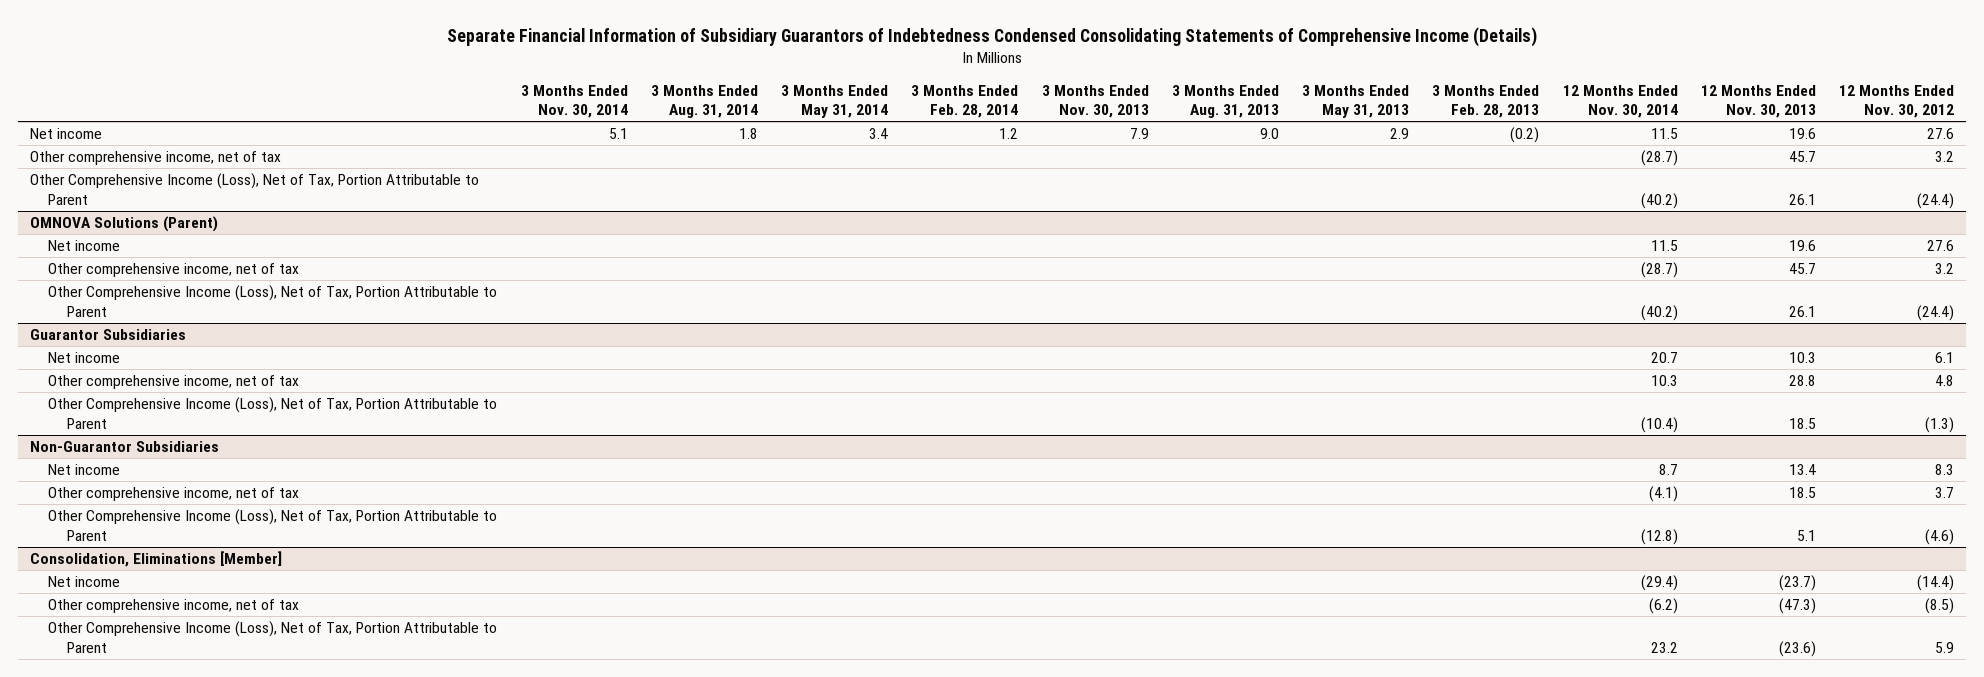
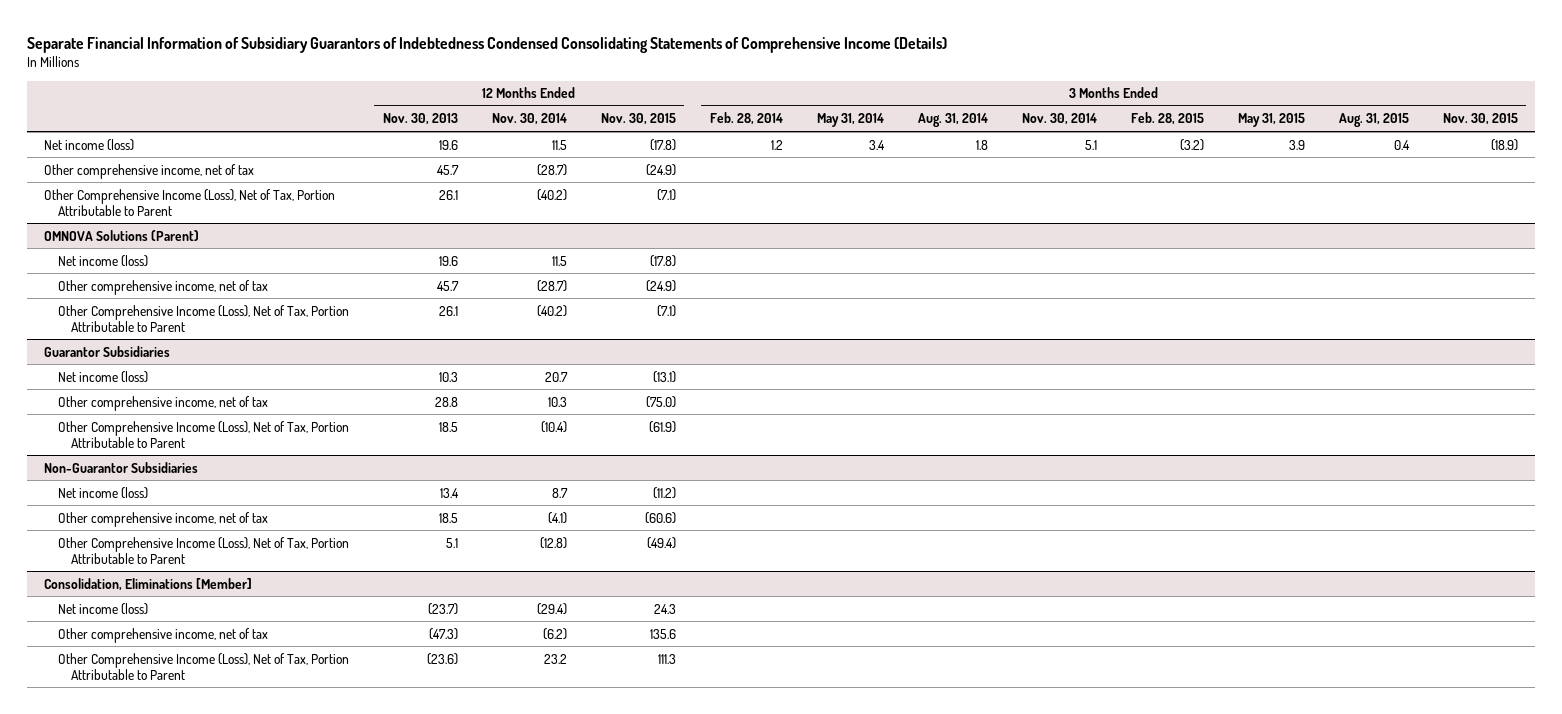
- | 3 Months Ended Nov. 30, 2014 | 3 Months Ended Aug. 31, 2014 | 3 Months Ended May 31, 2014 | 3 Months Ended Feb. 28, 2014 | 3 Months Ended Nov. 30, 2013 | 3 Months Ended Aug. 31, 2013 | 3 Months Ended May 31, 2013 | 3 Months Ended Feb. 28, 2013 | 12 Months Ended Nov. 30, 2014 | 12 Months Ended Nov. 30, 2013 | 12 Months Ended Nov. 30, 2012
+ | 12 Months Ended Nov. 30, 2013 | 12 Months Ended Nov. 30, 2014 | 12 Months Ended Nov. 30, 2015 | 3 Months Ended Feb. 28, 2014 | 3 Months Ended May 31, 2014 | 3 Months Ended Aug. 31, 2014 | 3 Months Ended Nov. 30, 2014 | 3 Months Ended Feb. 28, 2015 | 3 Months Ended May 31, 2015 | 3 Months Ended Aug. 31, 2015 | 3 Months Ended Nov. 30, 2015
- Net income | 5.1 | 1.8 | 3.4 | 1.2 | 7.9 | 9.0 | 2.9 | (0.2) | 11.5 | 19.6 | 27.6
+ Net income (loss) | 19.6 | 11.5 | (17.8) | 1.2 | 3.4 | 1.8 | 5.1 | (3.2) | 3.9 | 0.4 | (18.9)
@ OMNOVA Solutions (Parent)
- Net income | | | | | | | | | 11.5 | 19.6 | 27.6
+ Net income (loss) | 19.6 | 11.5 | (17.8) | | | | | | | |
@ Guarantor Subsidiaries
- Net income | | | | | | | | | 20.7 | 10.3 | 6.1
+ Net income (loss) | 10.3 | 20.7 | (13.1) | | | | | | | |
@ Non-Guarantor Subsidiaries
- Net income | | | | | | | | | 8.7 | 13.4 | 8.3
+ Net income (loss) | 13.4 | 8.7 | (11.2) | | | | | | | |
@ Consolidation, Eliminations [Member]
- Net income | | | | | | | | | (29.4) | (23.7) | (14.4)
+ Net income (loss) | (23.7) | (29.4) | 24.3 | | | | | | | |

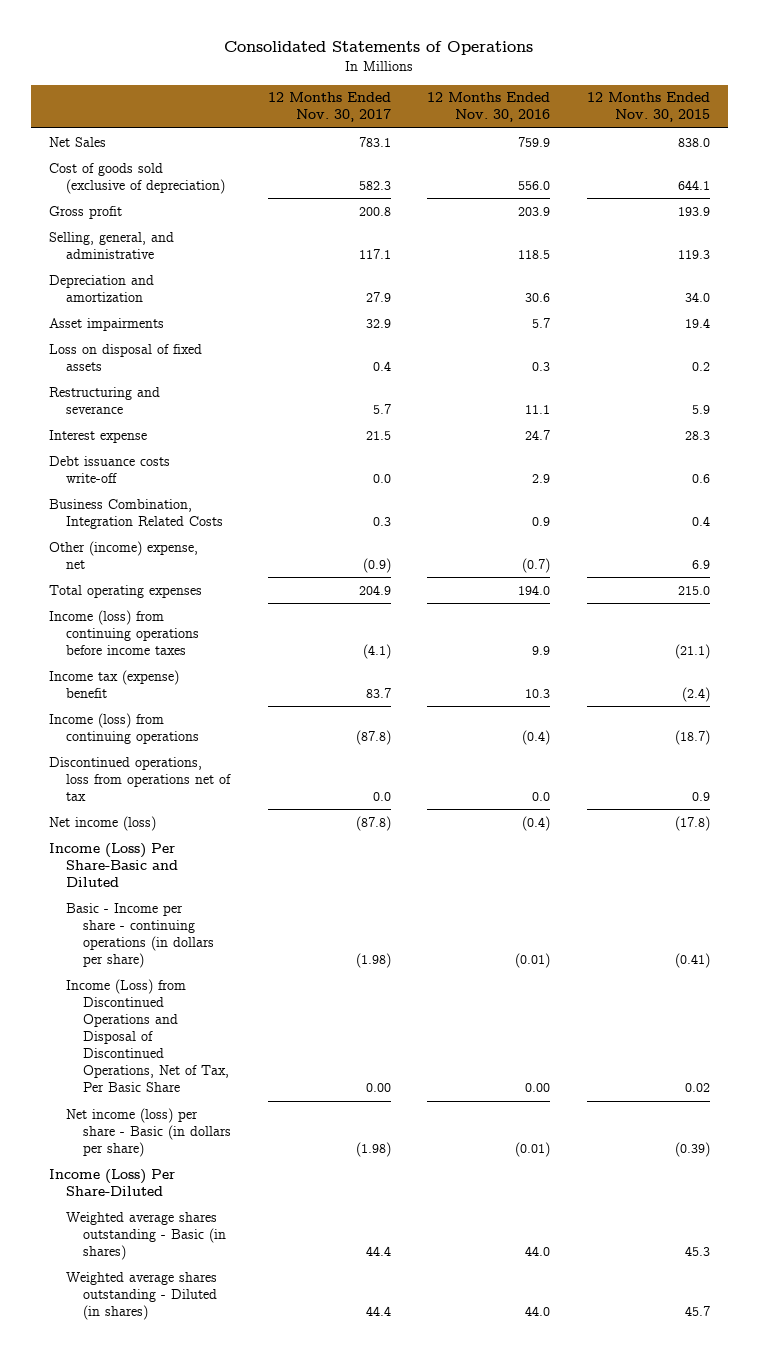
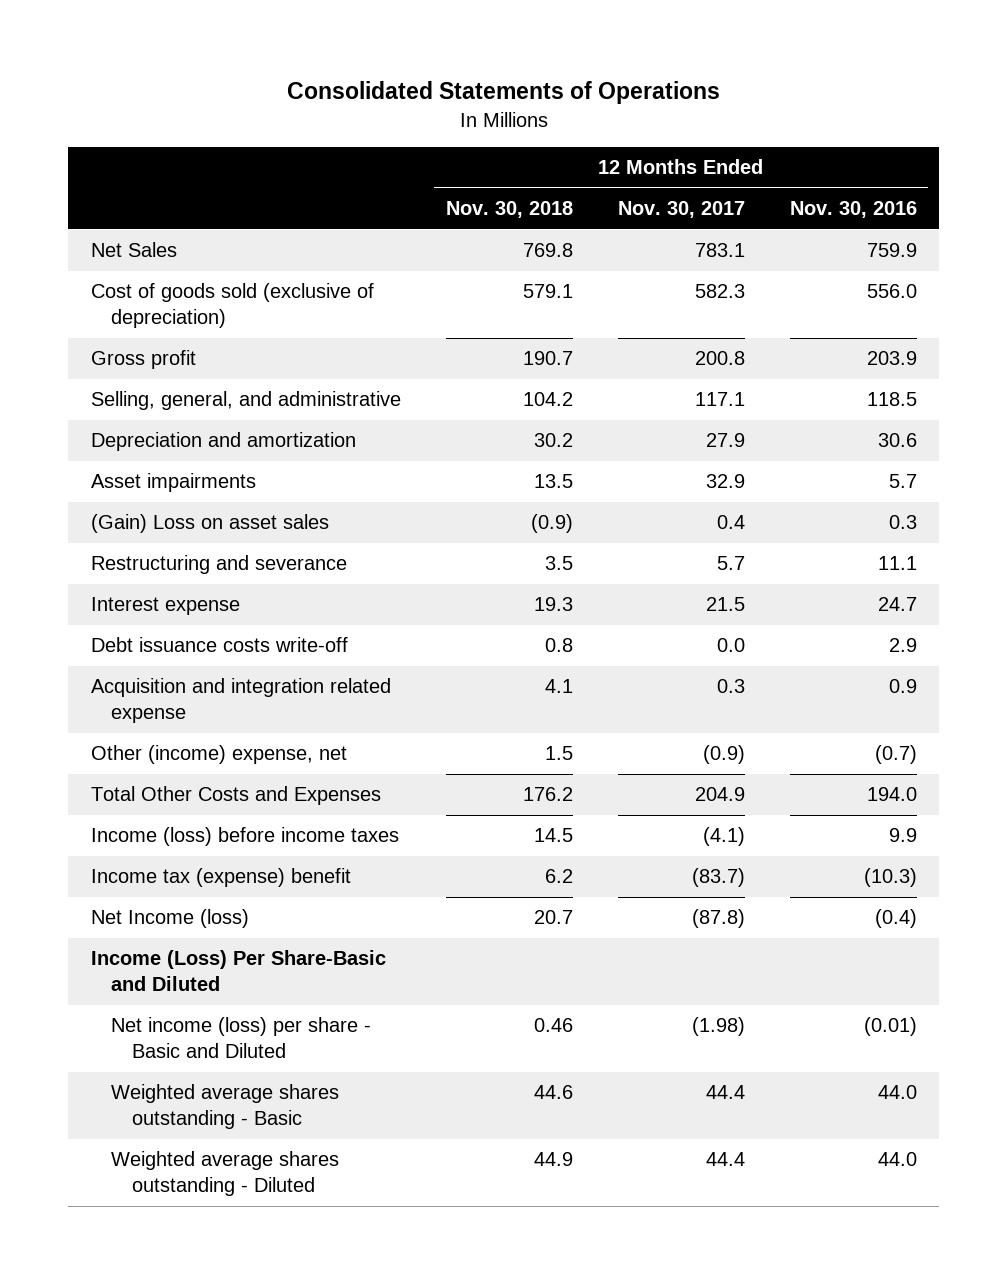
- | 12 Months Ended Nov. 30, 2017 | 12 Months Ended Nov. 30, 2016 | 12 Months Ended Nov. 30, 2015
+ | 12 Months Ended Nov. 30, 2018 | 12 Months Ended Nov. 30, 2017 | 12 Months Ended Nov. 30, 2016
- Loss on disposal of fixed assets | 0.4 | 0.3 | 0.2
+ (Gain) Loss on asset sales | (0.9) | 0.4 | 0.3
- Business Combination, Integration Related Costs | 0.3 | 0.9 | 0.4
+ Acquisition and integration related expense | 4.1 | 0.3 | 0.9
- Total operating expenses | 204.9 | 194.0 | 215.0
- Income (loss) from continuing operations before income taxes | (4.1) | 9.9 | (21.1)
- Income tax (expense) benefit | 83.7 | 10.3 | (2.4)
- Income (loss) from continuing operations | (87.8) | (0.4) | (18.7)
- Discontinued operations, loss from operations net of tax | 0.0 | 0.0 | 0.9
- Net income (loss) | (87.8) | (0.4) | (17.8)
+ Total Other Costs and Expenses | 176.2 | 204.9 | 194.0
+ Income (loss) before income taxes | 14.5 | (4.1) | 9.9
+ Income tax (expense) benefit | 6.2 | (83.7) | (10.3)
+ Net Income (loss) | 20.7 | (87.8) | (0.4)
- Basic - Income per share - continuing operations (in dollars per share) | (1.98) | (0.01) | (0.41)
- Income (Loss) from Discontinued Operations and Disposal of Discontinued Operations, Net of Tax, Per Basic Share | 0.00 | 0.00 | 0.02
- Net income (loss) per share - Basic (in dollars per share) | (1.98) | (0.01) | (0.39)
- Income (Loss) Per Share-Diluted
- Weighted average shares outstanding - Basic (in shares) | 44.4 | 44.0 | 45.3
- Weighted average shares outstanding - Diluted (in shares) | 44.4 | 44.0 | 45.7
+ Net income (loss) per share - Basic and Diluted | 0.46 | (1.98) | (0.01)
+ Weighted average shares outstanding - Basic | 44.6 | 44.4 | 44.0
+ Weighted average shares outstanding - Diluted | 44.9 | 44.4 | 44.0

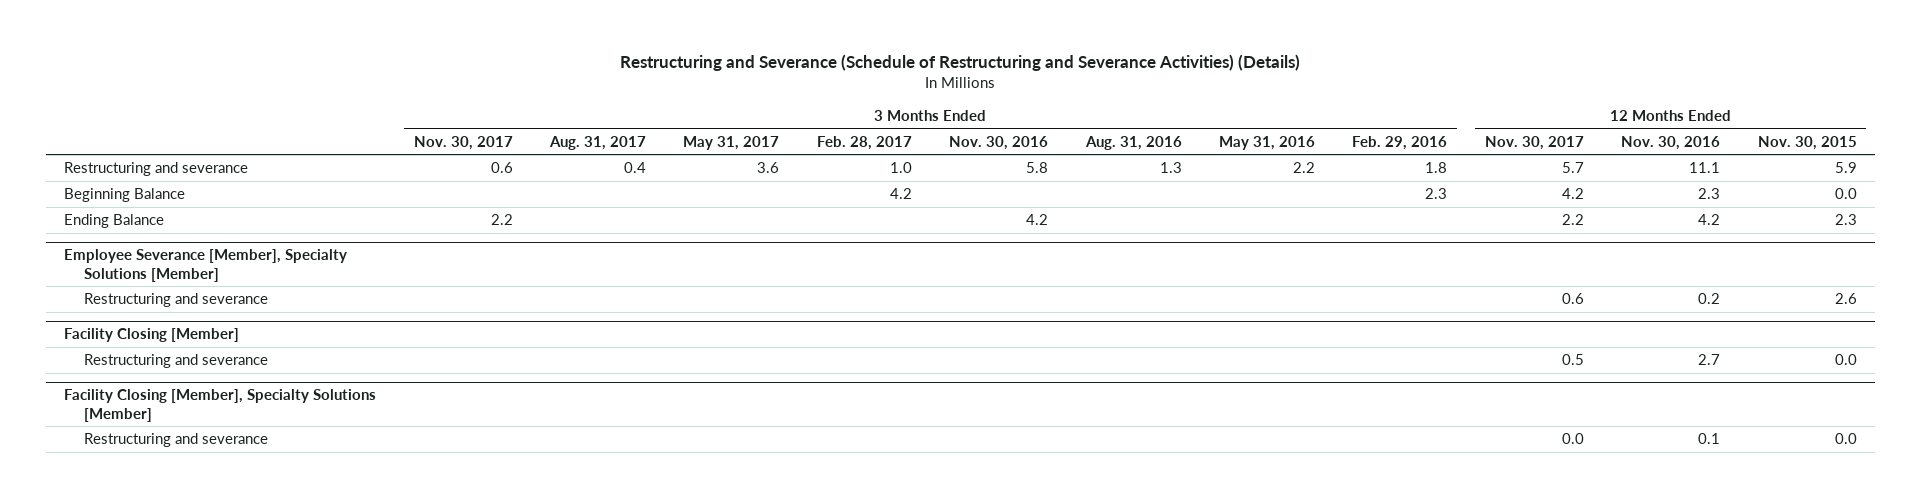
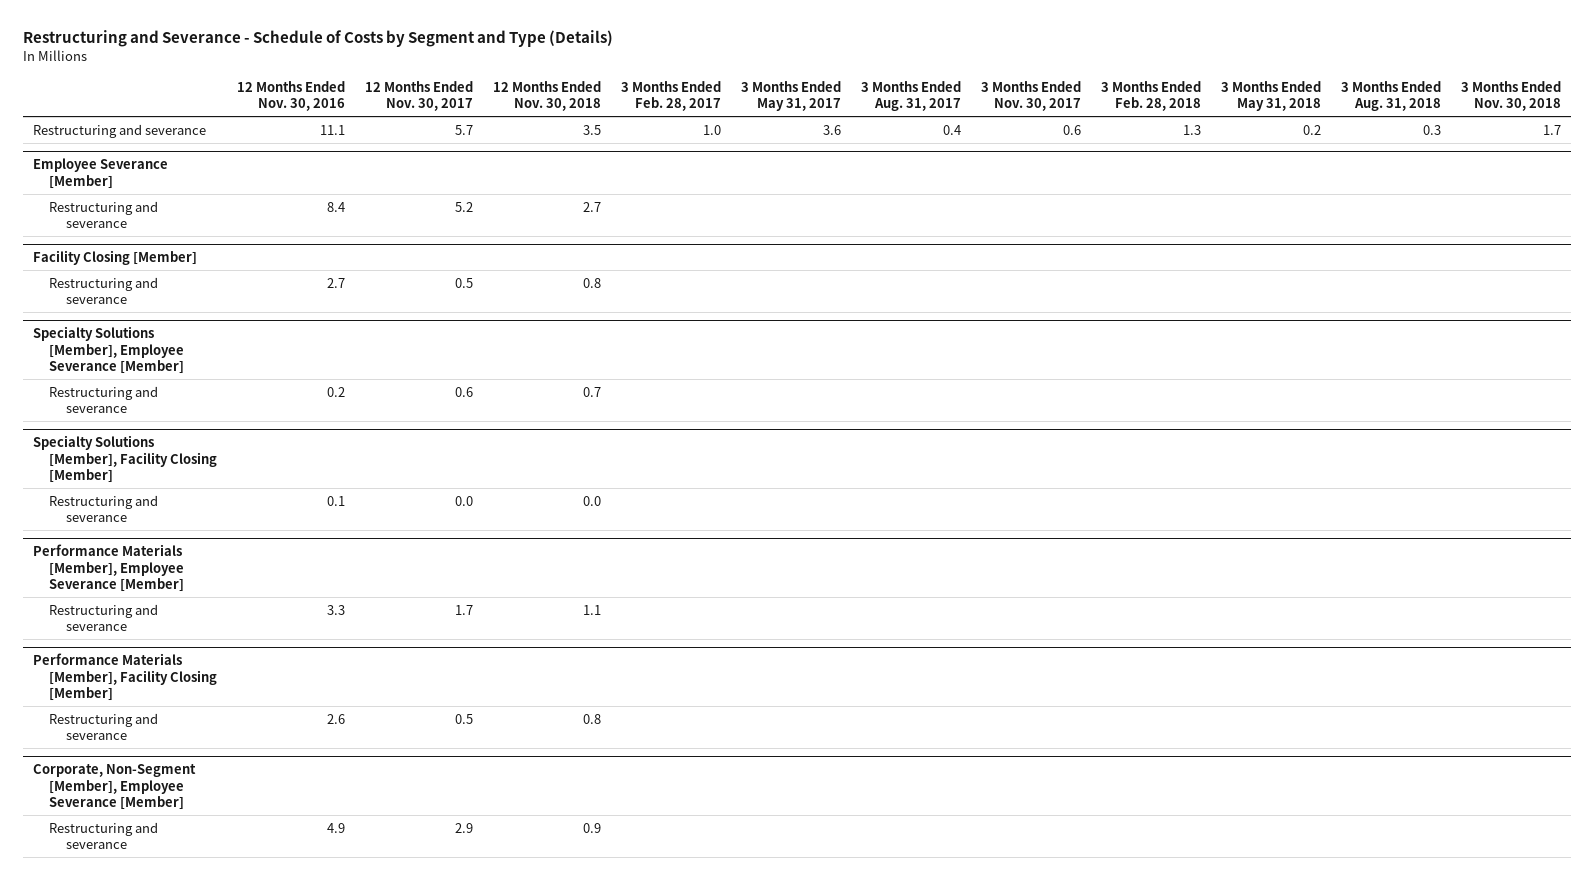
- Restructuring and Severance (Schedule of Restructuring and Severance Activities) (Details)
+ Restructuring and Severance - Schedule of Costs by Segment and Type (Details)
- | 3 Months Ended Nov. 30, 2017 | 3 Months Ended Aug. 31, 2017 | 3 Months Ended May 31, 2017 | 3 Months Ended Feb. 28, 2017 | 3 Months Ended Nov. 30, 2016 | 3 Months Ended Aug. 31, 2016 | 3 Months Ended May 31, 2016 | 3 Months Ended Feb. 29, 2016 | 12 Months Ended Nov. 30, 2017 | 12 Months Ended Nov. 30, 2016 | 12 Months Ended Nov. 30, 2015
+ | 12 Months Ended Nov. 30, 2016 | 12 Months Ended Nov. 30, 2017 | 12 Months Ended Nov. 30, 2018 | 3 Months Ended Feb. 28, 2017 | 3 Months Ended May 31, 2017 | 3 Months Ended Aug. 31, 2017 | 3 Months Ended Nov. 30, 2017 | 3 Months Ended Feb. 28, 2018 | 3 Months Ended May 31, 2018 | 3 Months Ended Aug. 31, 2018 | 3 Months Ended Nov. 30, 2018
- Beginning Balance | | | | 4.2 | | | | 2.3 | 4.2 | 2.3 | 0.0
- Ending Balance | 2.2 | | | | 4.2 | | | | 2.2 | 4.2 | 2.3
- Employee Severance [Member], Specialty Solutions [Member]
- Restructuring and severance | | | | | | | | | 0.6 | 0.2 | 2.6
+ Employee Severance [Member]
+ Restructuring and severance | 8.4 | 5.2 | 2.7 | | | | | | | |
- Facility Closing [Member], Specialty Solutions [Member]
+ Specialty Solutions [Member], Employee Severance [Member]
+ Restructuring and severance | 0.2 | 0.6 | 0.7 | | | | | | | |
+ Specialty Solutions [Member], Facility Closing [Member]
+ Performance Materials [Member], Employee Severance [Member]
+ Restructuring and severance | 3.3 | 1.7 | 1.1 | | | | | | | |
+ Performance Materials [Member], Facility Closing [Member]
+ Restructuring and severance | 2.6 | 0.5 | 0.8 | | | | | | | |
+ Corporate, Non-Segment [Member], Employee Severance [Member]
+ Restructuring and severance | 4.9 | 2.9 | 0.9 | | | | | | | |

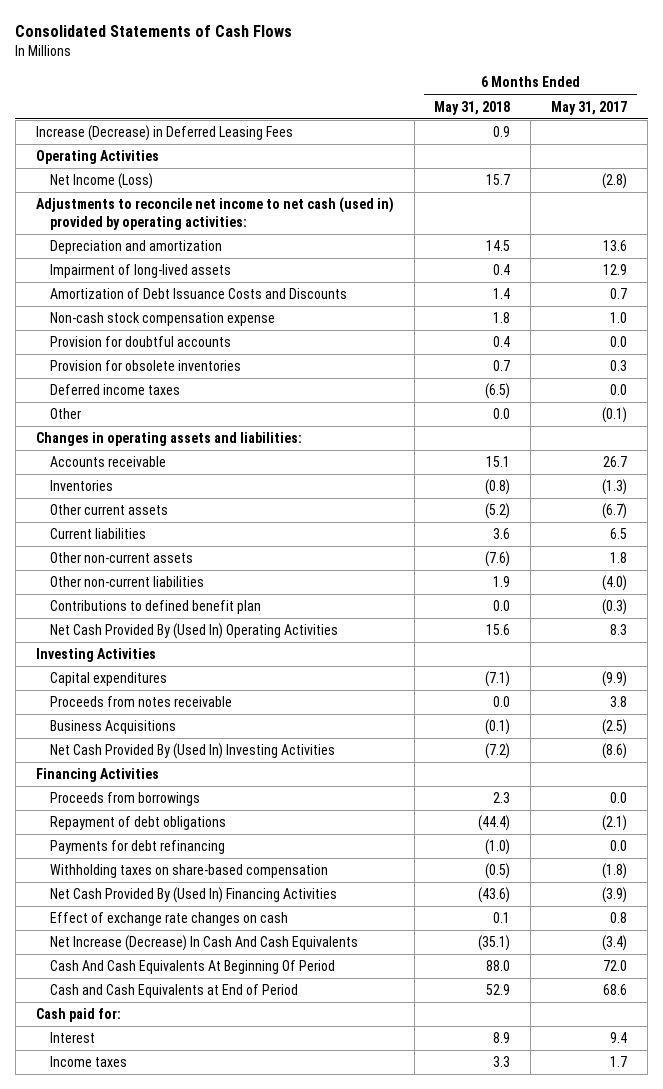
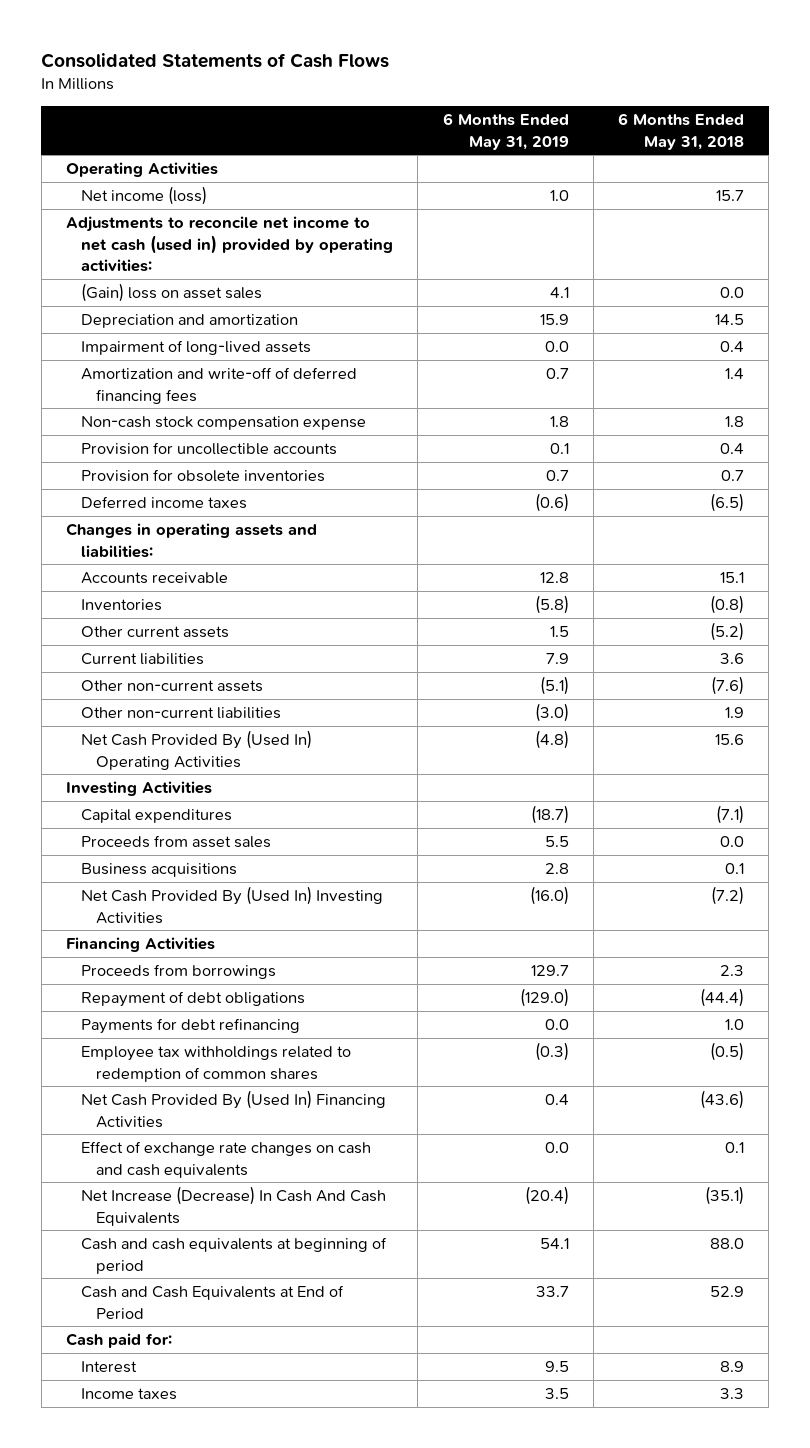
- | 6 Months Ended May 31, 2018 | 6 Months Ended May 31, 2017
+ | 6 Months Ended May 31, 2019 | 6 Months Ended May 31, 2018
- Increase (Decrease) in Deferred Leasing Fees | 0.9 |
- Net Income (Loss) | 15.7 | (2.8)
+ Net income (loss) | 1.0 | 15.7
+ (Gain) loss on asset sales | 4.1 | 0.0
- Amortization of Debt Issuance Costs and Discounts | 1.4 | 0.7
+ Amortization and write-off of deferred financing fees | 0.7 | 1.4
- Provision for doubtful accounts | 0.4 | 0.0
+ Provision for uncollectible accounts | 0.1 | 0.4
- Other | 0.0 | (0.1)
- Contributions to defined benefit plan | 0.0 | (0.3)
- Proceeds from notes receivable | 0.0 | 3.8
- Business Acquisitions | (0.1) | (2.5)
+ Proceeds from asset sales | 5.5 | 0.0
+ Business acquisitions | 2.8 | 0.1
- Payments for debt refinancing | (1.0) | 0.0
- Withholding taxes on share-based compensation | (0.5) | (1.8)
+ Payments for debt refinancing | 0.0 | 1.0
+ Employee tax withholdings related to redemption of common shares | (0.3) | (0.5)
- Effect of exchange rate changes on cash | 0.1 | 0.8
+ Effect of exchange rate changes on cash and cash equivalents | 0.0 | 0.1
- Cash And Cash Equivalents At Beginning Of Period | 88.0 | 72.0
+ Cash and cash equivalents at beginning of period | 54.1 | 88.0

